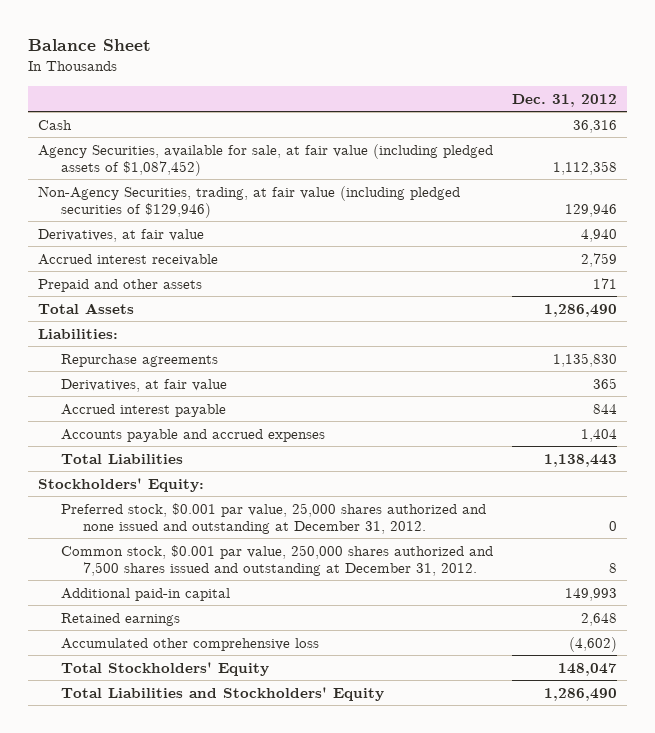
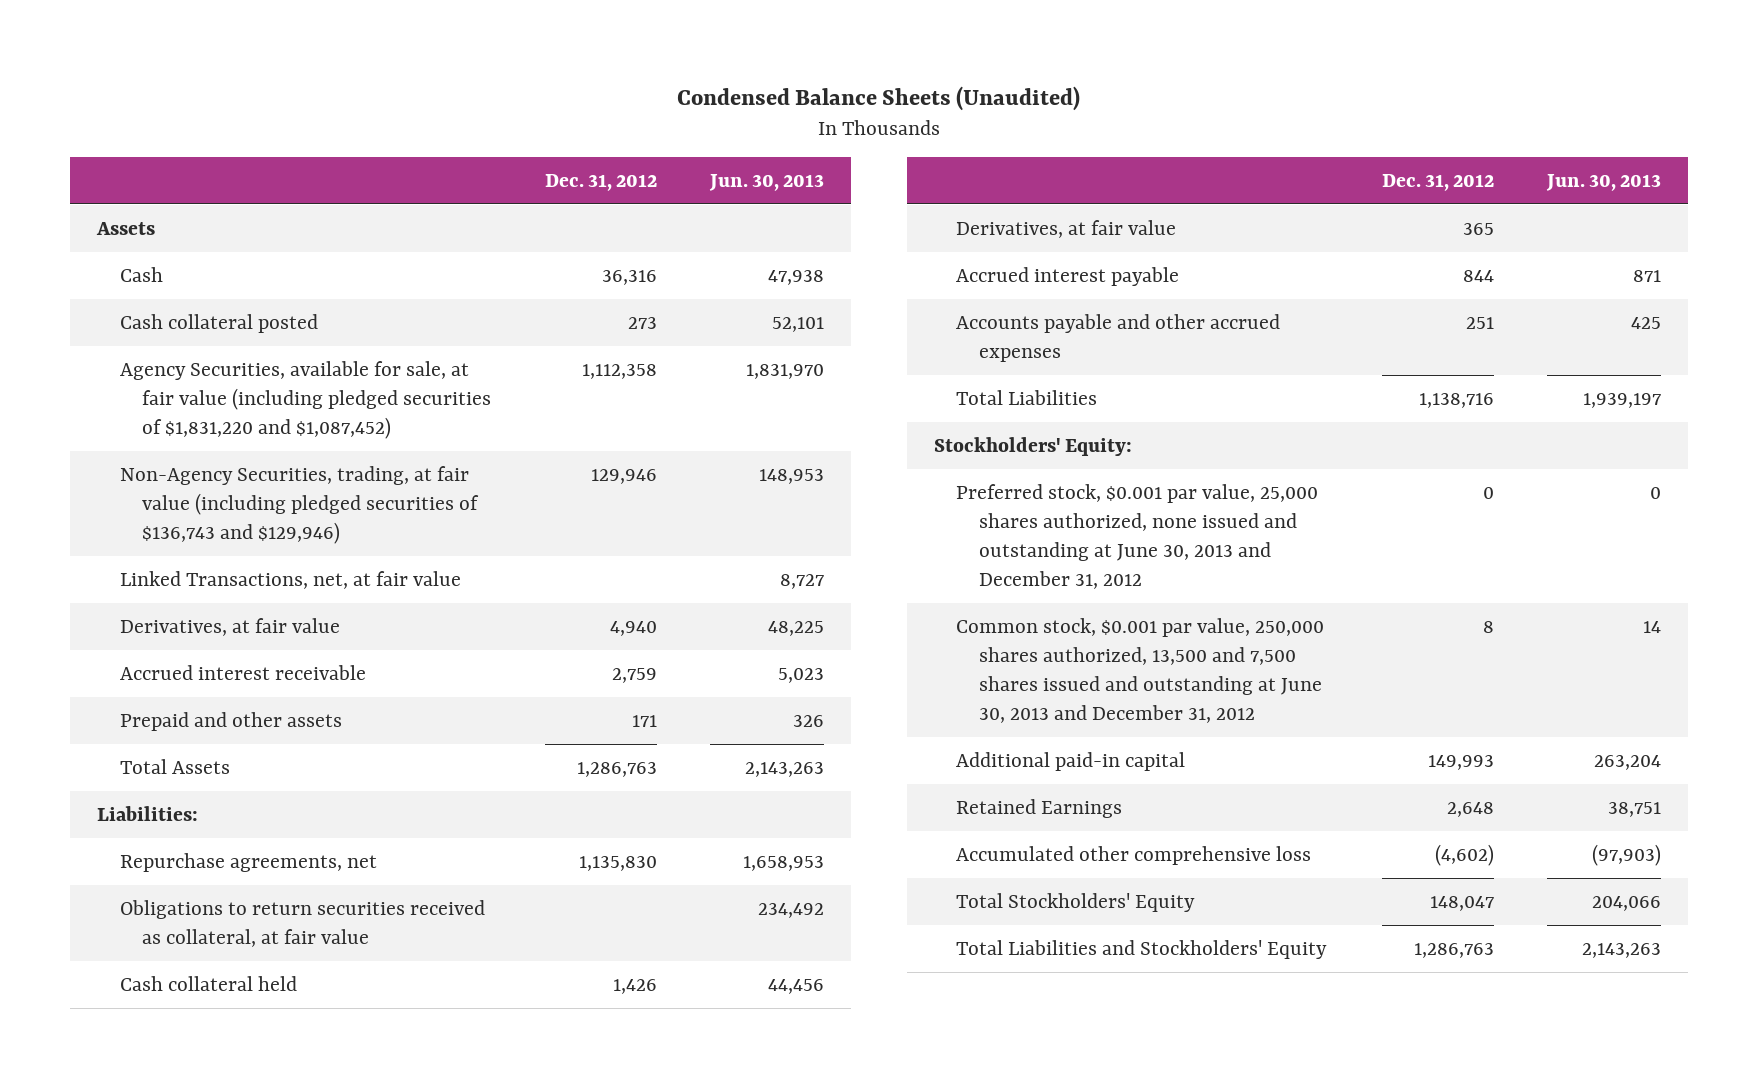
- Balance Sheet
+ Condensed Balance Sheets (Unaudited)
- | Dec. 31, 2012
+ | Dec. 31, 2012 | Jun. 30, 2013
+ Assets
- Agency Securities, available for sale, at fair value (including pledged assets of $1,087,452) | 1,112,358
- Non-Agency Securities, trading, at fair value (including pledged securities of $129,946) | 129,946
+ Cash collateral posted | 273 | 52,101
+ Agency Securities, available for sale, at fair value (including pledged securities of $1,831,220 and $1,087,452) | 1,112,358 | 1,831,970
+ Non-Agency Securities, trading, at fair value (including pledged securities of $136,743 and $129,946) | 129,946 | 148,953
+ Linked Transactions, net, at fair value | | 8,727
- Total Assets | 1,286,490
+ Total Assets | 1,286,763 | 2,143,263
- Repurchase agreements | 1,135,830
+ Repurchase agreements, net | 1,135,830 | 1,658,953
+ Obligations to return securities received as collateral, at fair value | | 234,492
+ Cash collateral held | 1,426 | 44,456
- Accounts payable and accrued expenses | 1,404
- Total Liabilities | 1,138,443
+ Accounts payable and other accrued expenses | 251 | 425
+ Total Liabilities | 1,138,716 | 1,939,197
- Preferred stock, $0.001 par value, 25,000 shares authorized and none issued and outstanding at December 31, 2012. | 0
- Common stock, $0.001 par value, 250,000 shares authorized and 7,500 shares issued and outstanding at December 31, 2012. | 8
+ Preferred stock, $0.001 par value, 25,000 shares authorized, none issued and outstanding at June 30, 2013 and December 31, 2012 | 0 | 0
+ Common stock, $0.001 par value, 250,000 shares authorized, 13,500 and 7,500 shares issued and outstanding at June 30, 2013 and December 31, 2012 | 8 | 14
- Retained earnings | 2,648
+ Retained Earnings | 2,648 | 38,751
- Total Liabilities and Stockholders' Equity | 1,286,490
+ Total Liabilities and Stockholders' Equity | 1,286,763 | 2,143,263

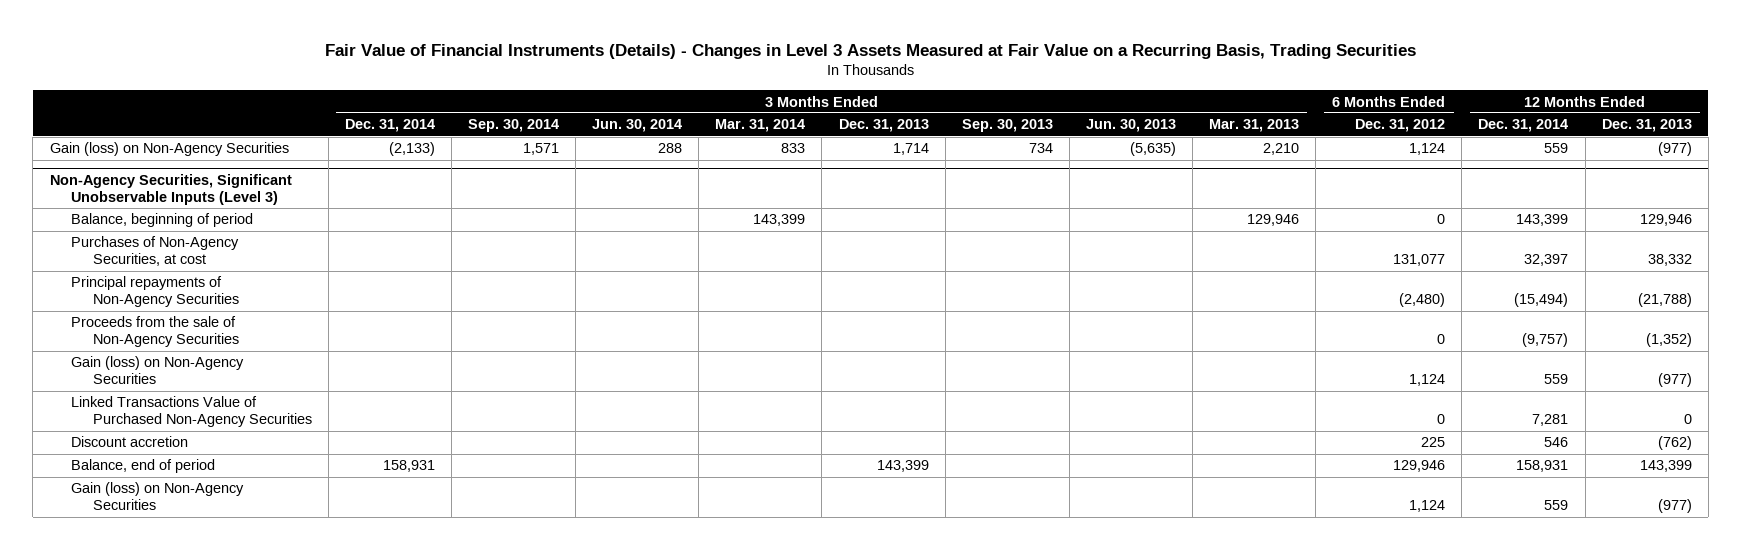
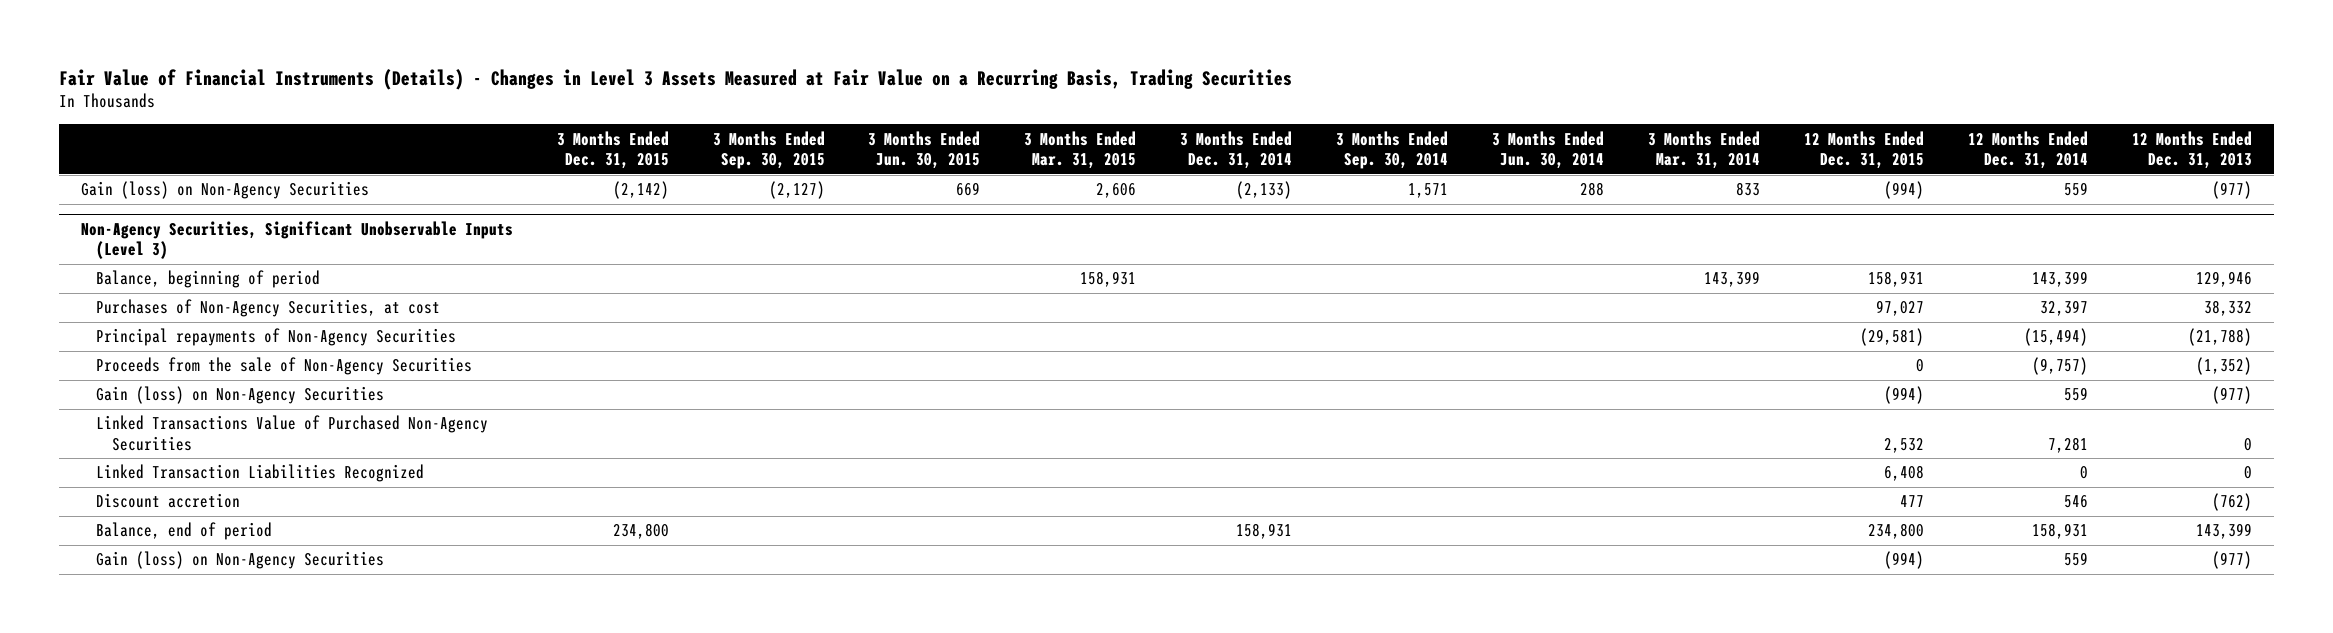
- | 3 Months Ended Dec. 31, 2014 | 3 Months Ended Sep. 30, 2014 | 3 Months Ended Jun. 30, 2014 | 3 Months Ended Mar. 31, 2014 | 3 Months Ended Dec. 31, 2013 | 3 Months Ended Sep. 30, 2013 | 3 Months Ended Jun. 30, 2013 | 3 Months Ended Mar. 31, 2013 | 6 Months Ended Dec. 31, 2012 | 12 Months Ended Dec. 31, 2014 | 12 Months Ended Dec. 31, 2013
+ | 3 Months Ended Dec. 31, 2015 | 3 Months Ended Sep. 30, 2015 | 3 Months Ended Jun. 30, 2015 | 3 Months Ended Mar. 31, 2015 | 3 Months Ended Dec. 31, 2014 | 3 Months Ended Sep. 30, 2014 | 3 Months Ended Jun. 30, 2014 | 3 Months Ended Mar. 31, 2014 | 12 Months Ended Dec. 31, 2015 | 12 Months Ended Dec. 31, 2014 | 12 Months Ended Dec. 31, 2013
@ Non-Agency Securities, Significant Unobservable Inputs (Level 3)
+ Linked Transaction Liabilities Recognized | | | | | | | | | 6,408 | 0 | 0

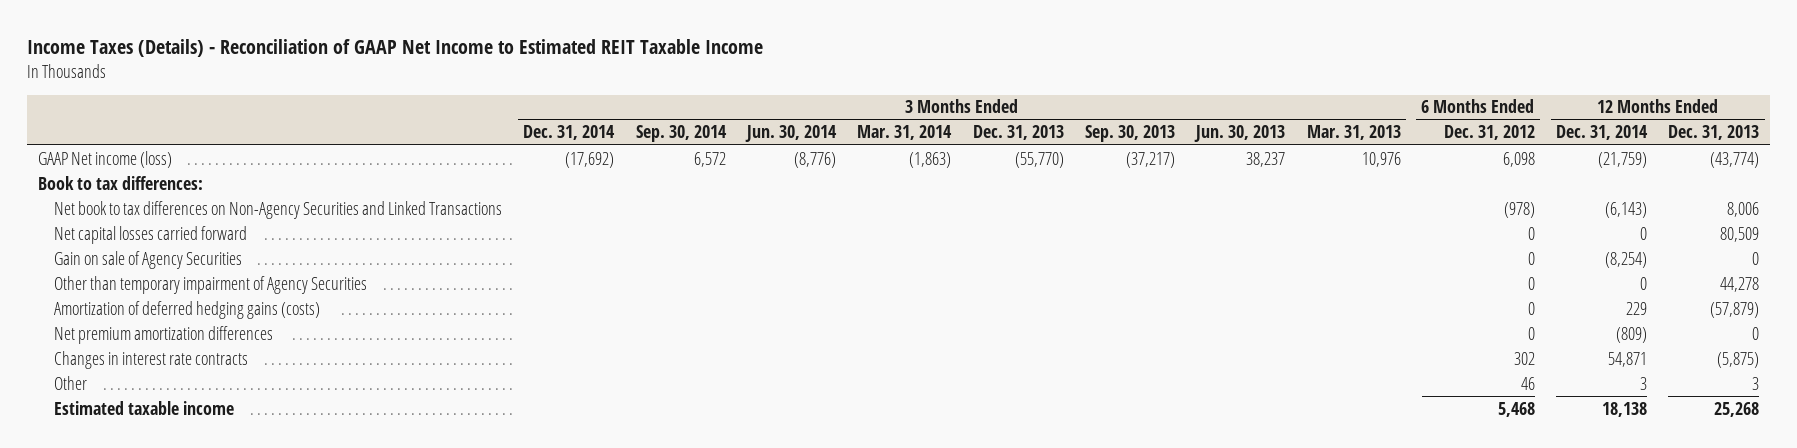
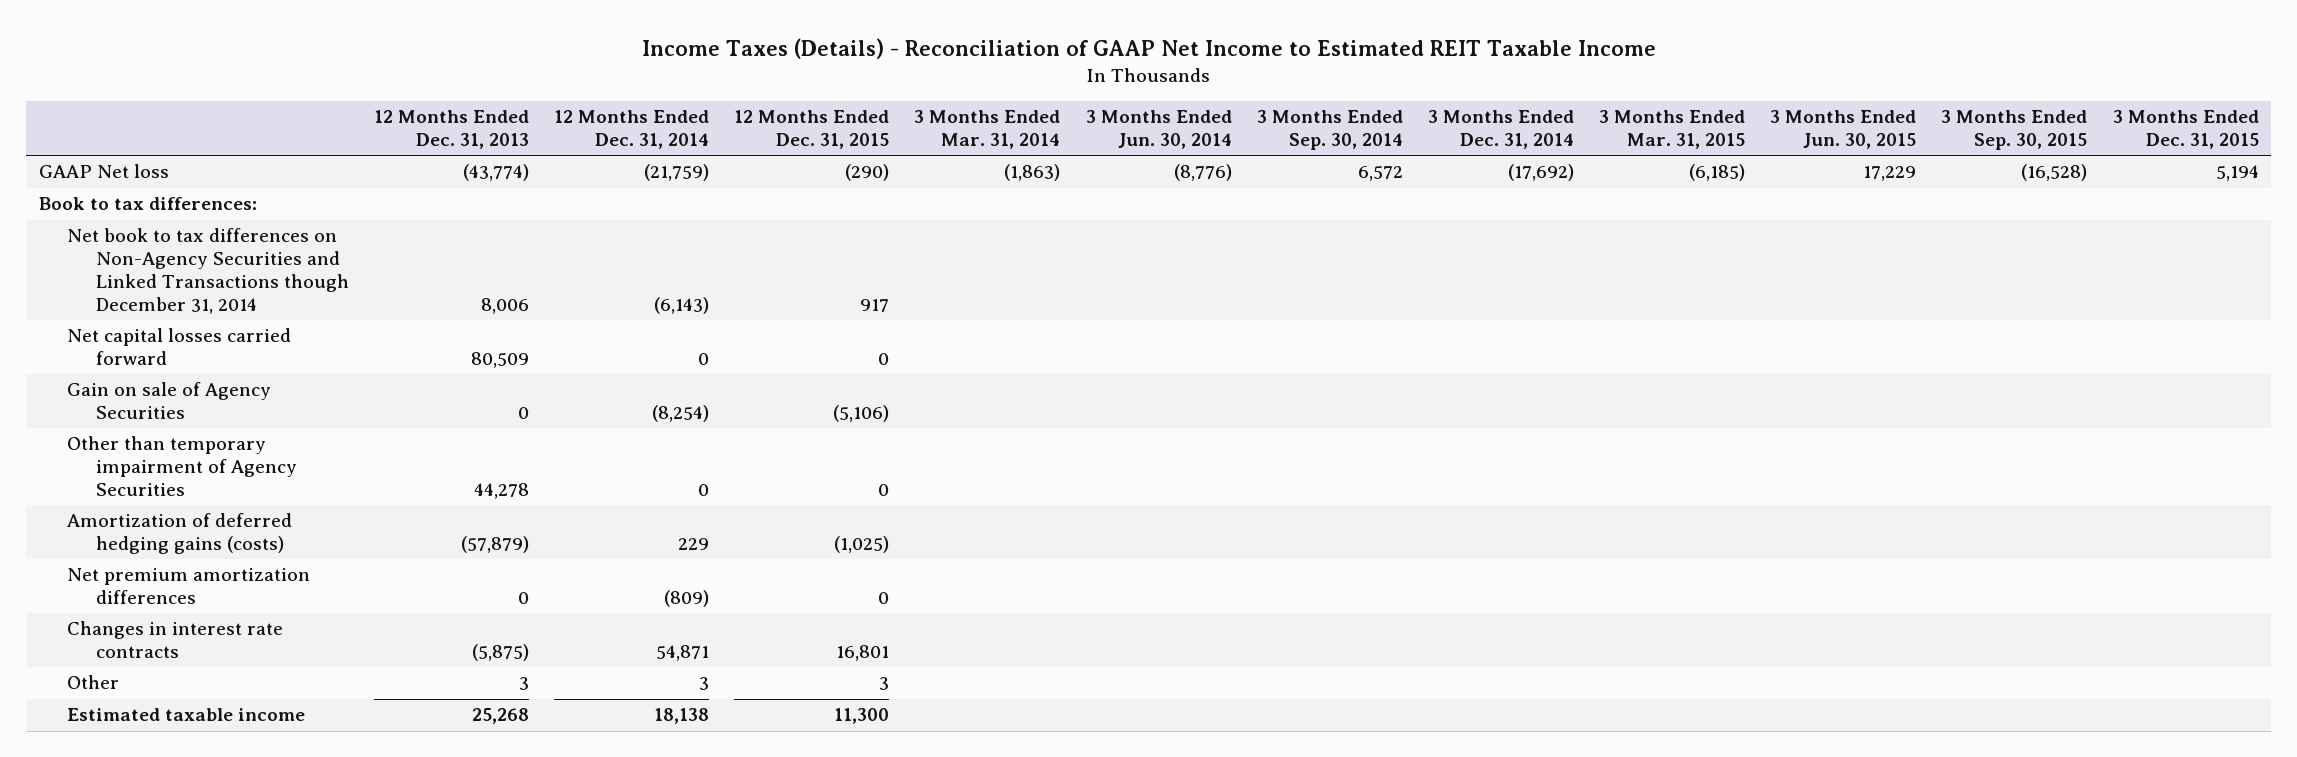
- | 3 Months Ended Dec. 31, 2014 | 3 Months Ended Sep. 30, 2014 | 3 Months Ended Jun. 30, 2014 | 3 Months Ended Mar. 31, 2014 | 3 Months Ended Dec. 31, 2013 | 3 Months Ended Sep. 30, 2013 | 3 Months Ended Jun. 30, 2013 | 3 Months Ended Mar. 31, 2013 | 6 Months Ended Dec. 31, 2012 | 12 Months Ended Dec. 31, 2014 | 12 Months Ended Dec. 31, 2013
+ | 12 Months Ended Dec. 31, 2013 | 12 Months Ended Dec. 31, 2014 | 12 Months Ended Dec. 31, 2015 | 3 Months Ended Mar. 31, 2014 | 3 Months Ended Jun. 30, 2014 | 3 Months Ended Sep. 30, 2014 | 3 Months Ended Dec. 31, 2014 | 3 Months Ended Mar. 31, 2015 | 3 Months Ended Jun. 30, 2015 | 3 Months Ended Sep. 30, 2015 | 3 Months Ended Dec. 31, 2015
- GAAP Net income (loss) | (17,692) | 6,572 | (8,776) | (1,863) | (55,770) | (37,217) | 38,237 | 10,976 | 6,098 | (21,759) | (43,774)
+ GAAP Net loss | (43,774) | (21,759) | (290) | (1,863) | (8,776) | 6,572 | (17,692) | (6,185) | 17,229 | (16,528) | 5,194
- Net book to tax differences on Non-Agency Securities and Linked Transactions | | | | | | | | | (978) | (6,143) | 8,006
+ Net book to tax differences on Non-Agency Securities and Linked Transactions though December 31, 2014 | 8,006 | (6,143) | 917 | | | | | | | |

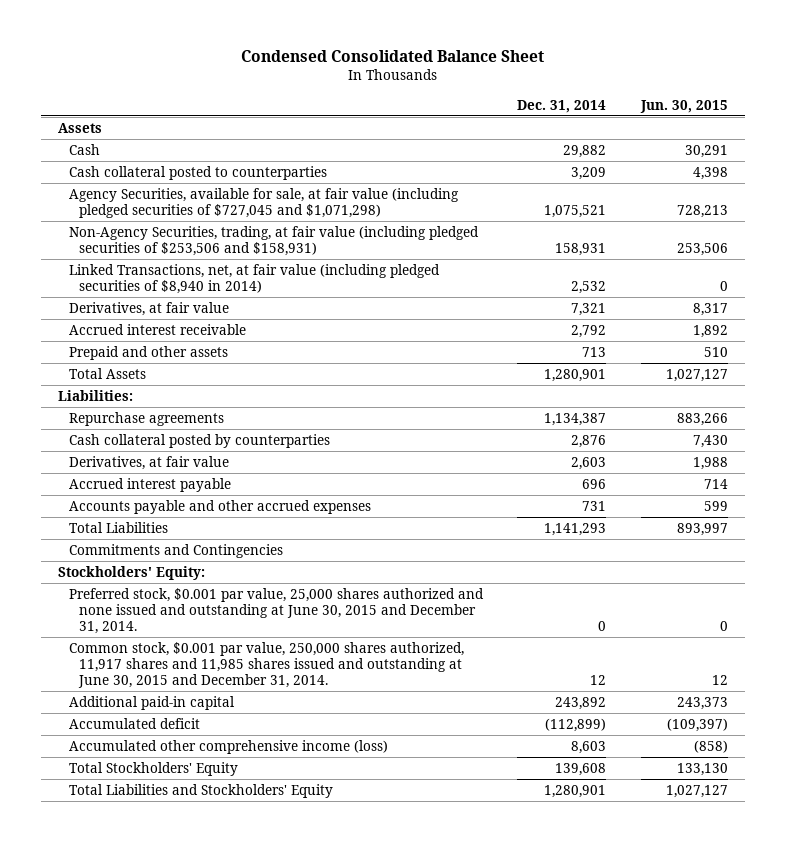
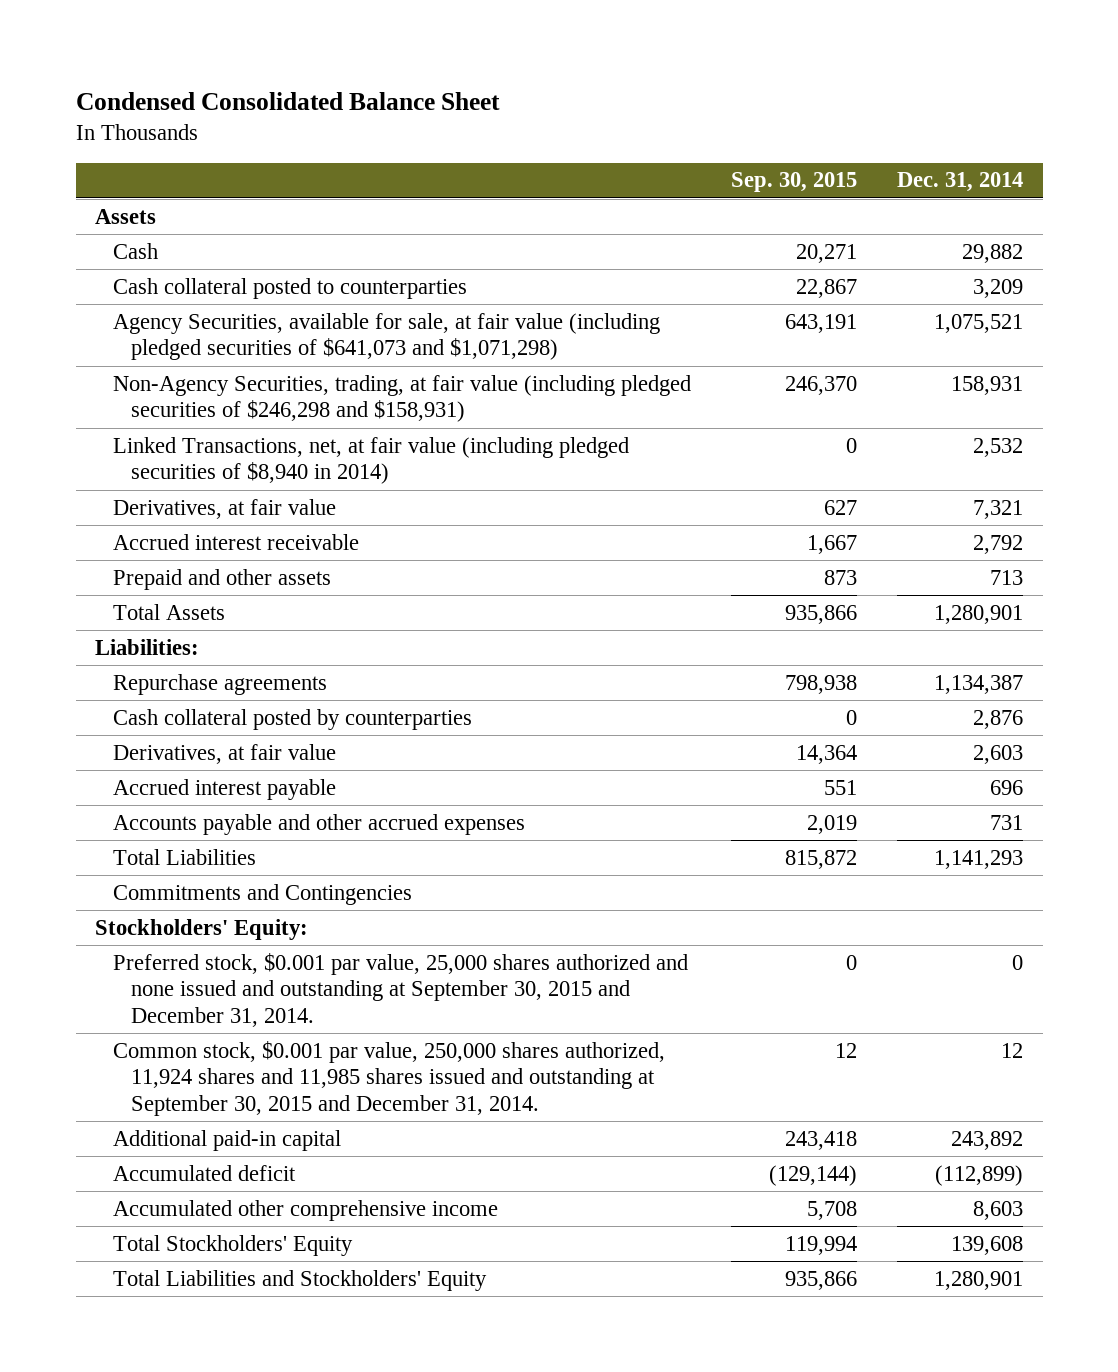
- | Dec. 31, 2014 | Jun. 30, 2015
+ | Sep. 30, 2015 | Dec. 31, 2014
- Agency Securities, available for sale, at fair value (including pledged securities of $727,045 and $1,071,298) | 1,075,521 | 728,213
- Non-Agency Securities, trading, at fair value (including pledged securities of $253,506 and $158,931) | 158,931 | 253,506
+ Agency Securities, available for sale, at fair value (including pledged securities of $641,073 and $1,071,298) | 643,191 | 1,075,521
+ Non-Agency Securities, trading, at fair value (including pledged securities of $246,298 and $158,931) | 246,370 | 158,931
- Preferred stock, $0.001 par value, 25,000 shares authorized and none issued and outstanding at June 30, 2015 and December 31, 2014. | 0 | 0
- Common stock, $0.001 par value, 250,000 shares authorized, 11,917 shares and 11,985 shares issued and outstanding at June 30, 2015 and December 31, 2014. | 12 | 12
+ Preferred stock, $0.001 par value, 25,000 shares authorized and none issued and outstanding at September 30, 2015 and December 31, 2014. | 0 | 0
+ Common stock, $0.001 par value, 250,000 shares authorized, 11,924 shares and 11,985 shares issued and outstanding at September 30, 2015 and December 31, 2014. | 12 | 12
- Accumulated other comprehensive income (loss) | 8,603 | (858)
+ Accumulated other comprehensive income | 5,708 | 8,603

